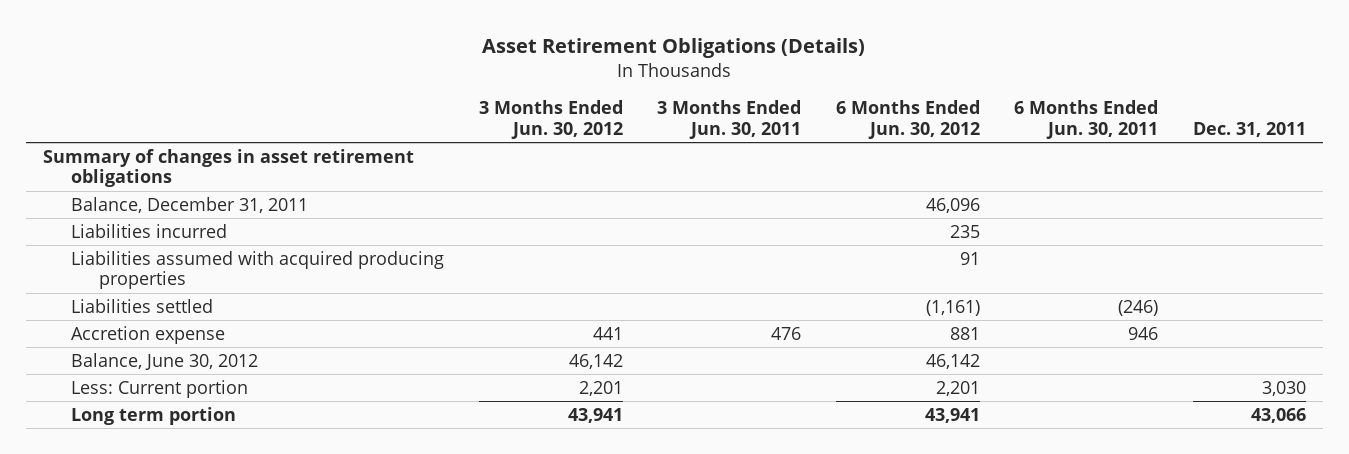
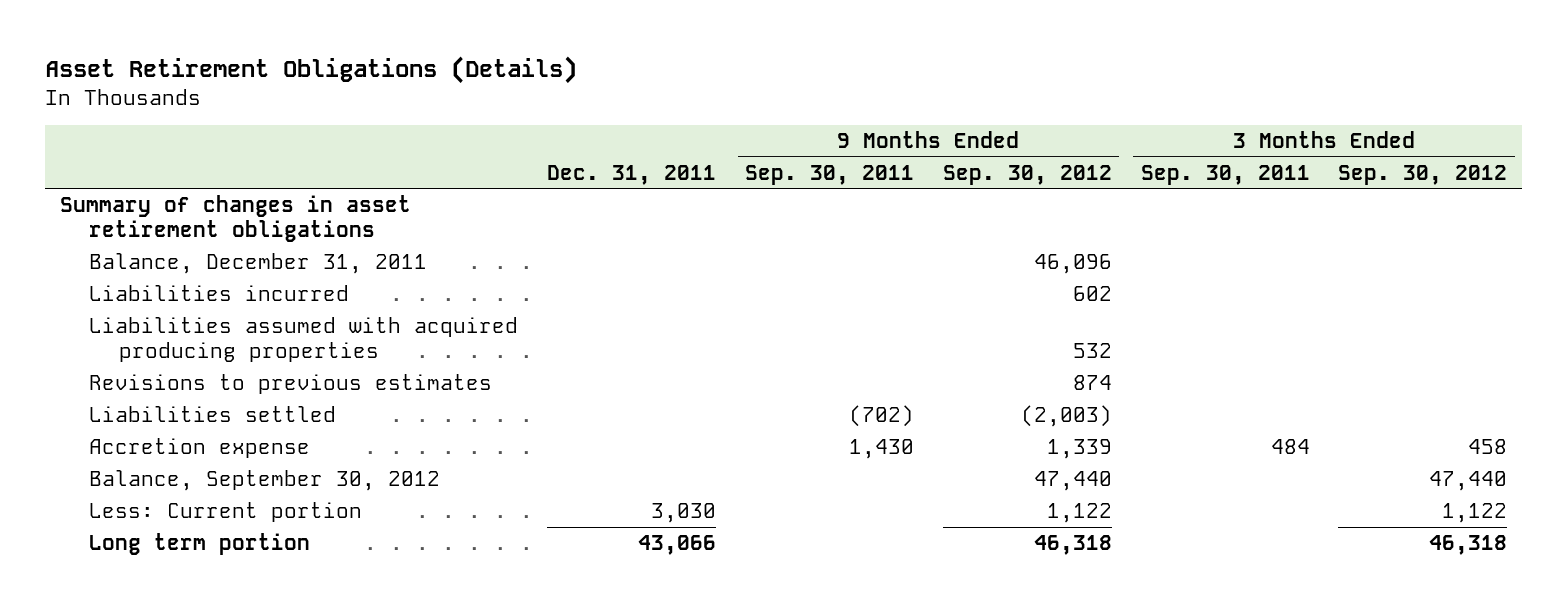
- | 3 Months Ended Jun. 30, 2012 | 3 Months Ended Jun. 30, 2011 | 6 Months Ended Jun. 30, 2012 | 6 Months Ended Jun. 30, 2011 | Dec. 31, 2011
+ | Dec. 31, 2011 | 9 Months Ended Sep. 30, 2011 | 9 Months Ended Sep. 30, 2012 | 3 Months Ended Sep. 30, 2011 | 3 Months Ended Sep. 30, 2012
+ Revisions to previous estimates | | | 874 | |
- Balance, June 30, 2012 | 46,142 | | 46,142 | |
+ Balance, September 30, 2012 | | | 47,440 | | 47,440

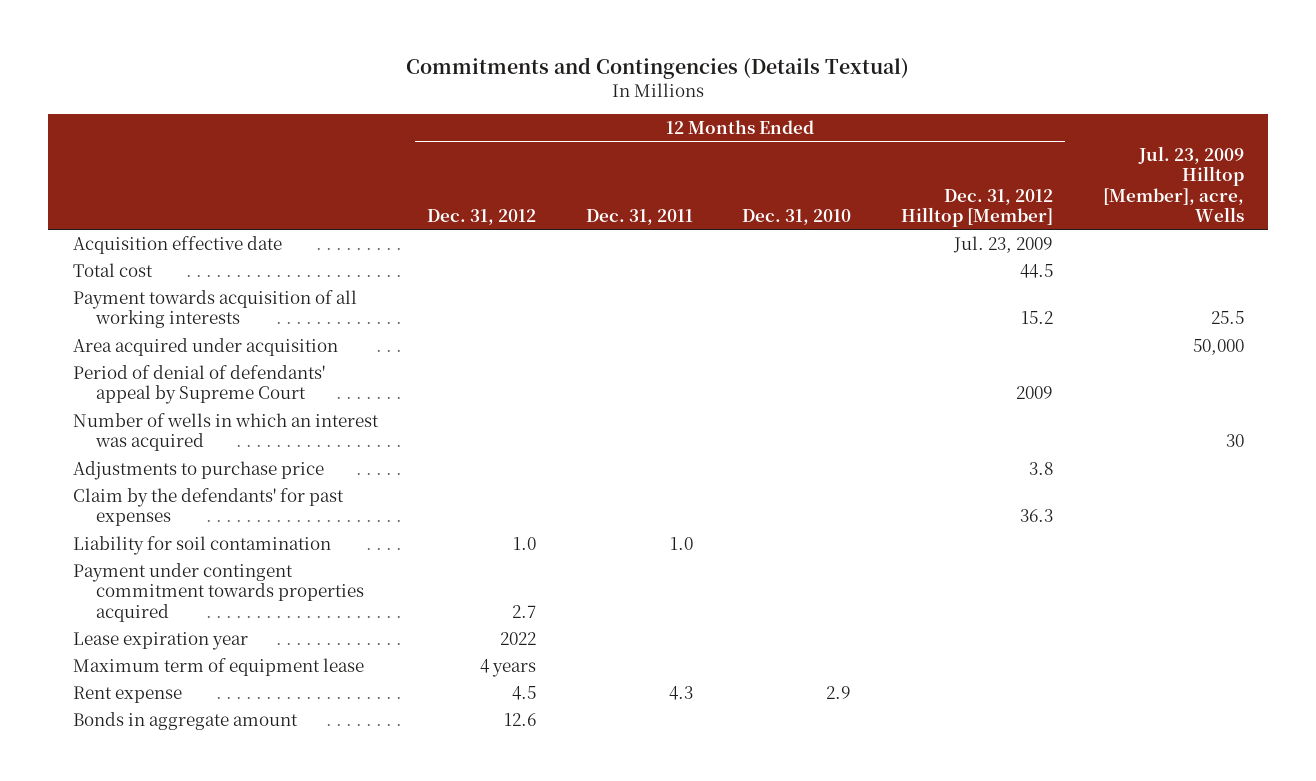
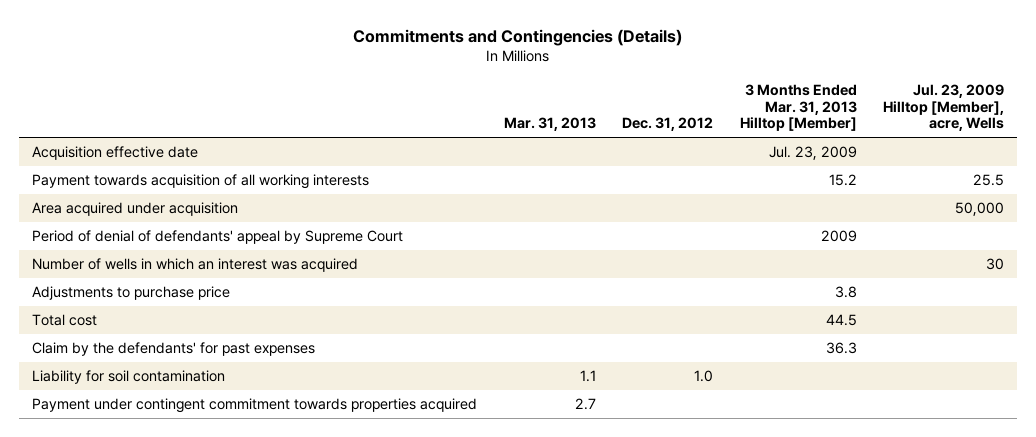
- Commitments and Contingencies (Details Textual)
+ Commitments and Contingencies (Details)
- | 12 Months Ended Dec. 31, 2012 | 12 Months Ended Dec. 31, 2011 | 12 Months Ended Dec. 31, 2010 | 12 Months Ended Dec. 31, 2012 Hilltop [Member] | Jul. 23, 2009 Hilltop [Member], acre, Wells
+ | Mar. 31, 2013 | Dec. 31, 2012 | 3 Months Ended Mar. 31, 2013 Hilltop [Member] | Jul. 23, 2009 Hilltop [Member], acre, Wells
moved down: Total cost | | | 44.5 |
- Lease expiration year | 2022 | | | |
- Maximum term of equipment lease | 4 years | | | |
- Rent expense | 4.5 | 4.3 | 2.9 | |
- Bonds in aggregate amount | 12.6 | | | |

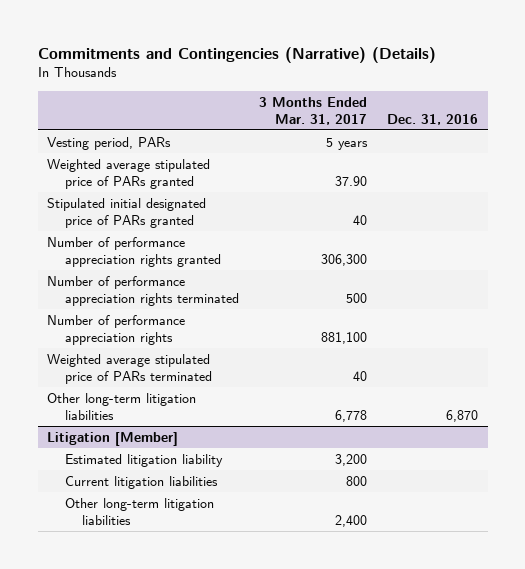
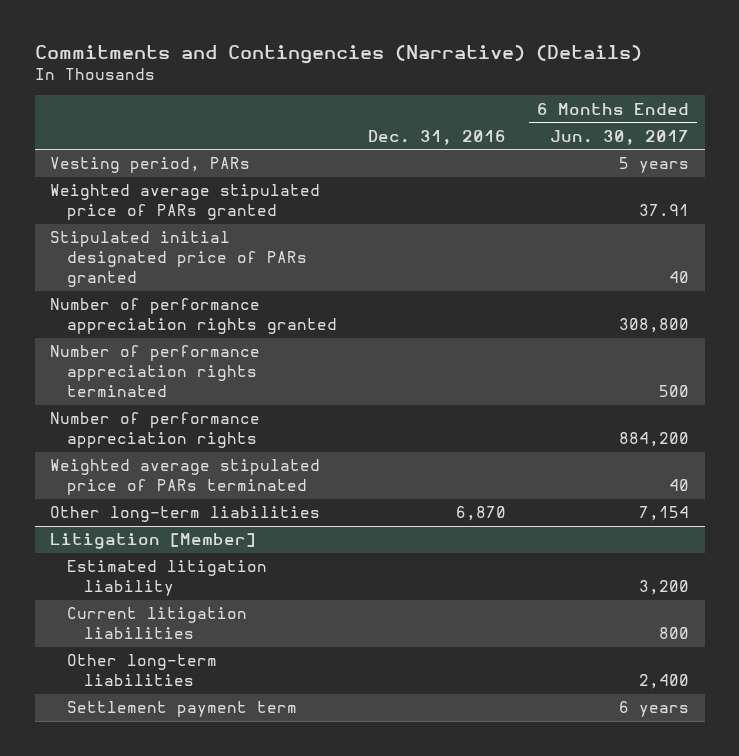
- | 3 Months Ended Mar. 31, 2017 | Dec. 31, 2016
+ | Dec. 31, 2016 | 6 Months Ended Jun. 30, 2017
- Other long-term litigation liabilities | 6,778 | 6,870
+ Other long-term liabilities | 6,870 | 7,154
@ Litigation [Member]
- Other long-term litigation liabilities | 2,400 |
+ Other long-term liabilities | | 2,400
+ Settlement payment term | | 6 years

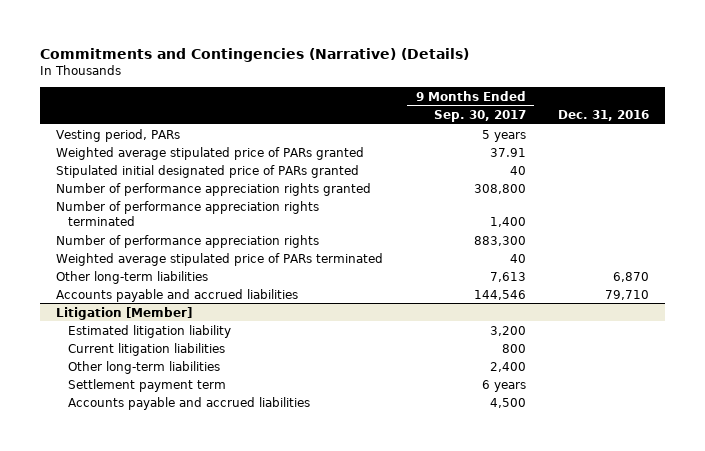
- | Dec. 31, 2016 | 6 Months Ended Jun. 30, 2017
+ | 9 Months Ended Sep. 30, 2017 | Dec. 31, 2016
+ Accounts payable and accrued liabilities | 144,546 | 79,710
@ Litigation [Member]
+ Accounts payable and accrued liabilities | 4,500 |

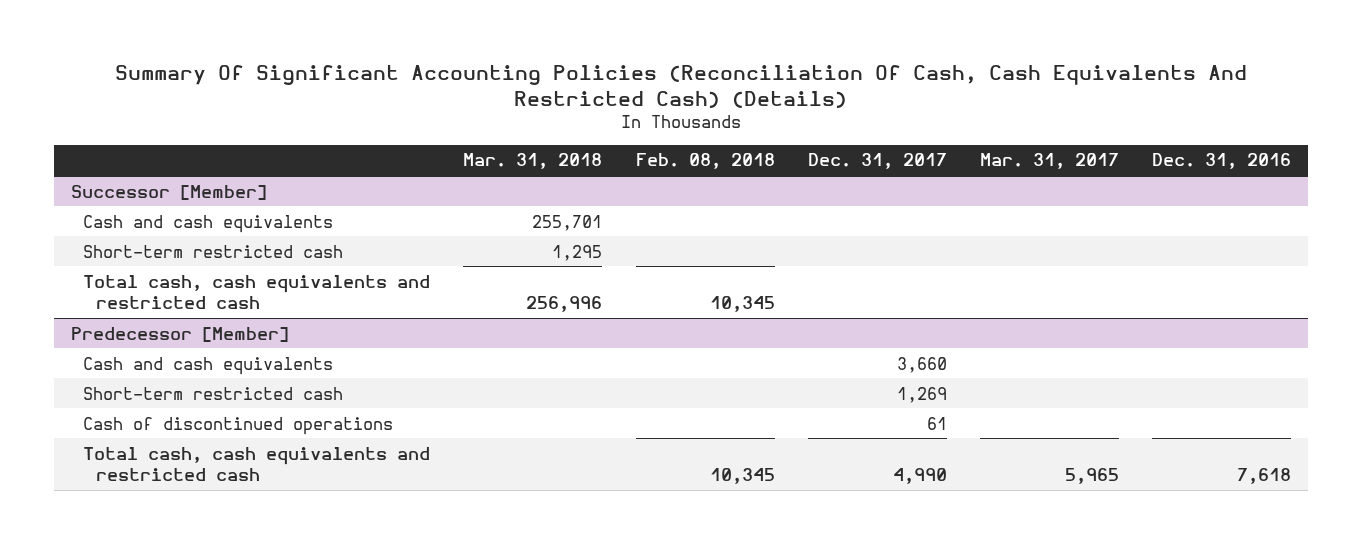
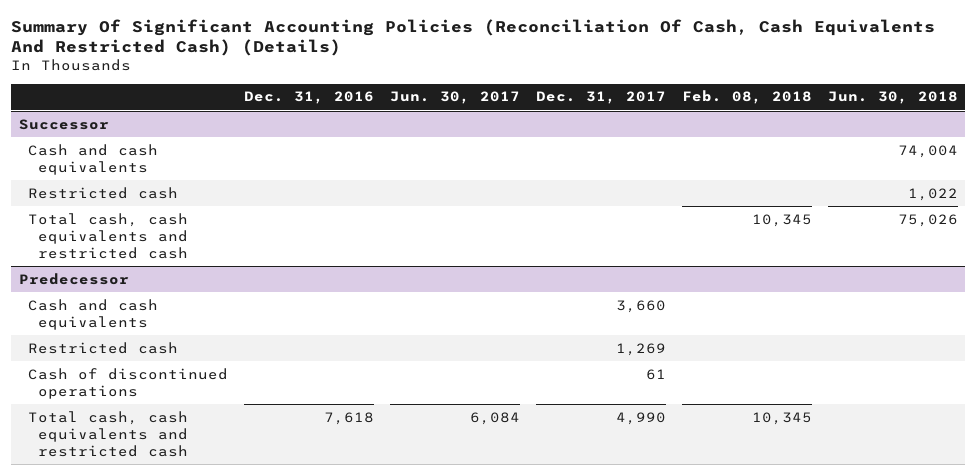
- | Mar. 31, 2018 | Feb. 08, 2018 | Dec. 31, 2017 | Mar. 31, 2017 | Dec. 31, 2016
+ | Dec. 31, 2016 | Jun. 30, 2017 | Dec. 31, 2017 | Feb. 08, 2018 | Jun. 30, 2018
- Successor [Member]
+ Successor
- Short-term restricted cash | 1,295 | | | |
+ Restricted cash | | | | | 1,022
- Predecessor [Member]
+ Predecessor
- Short-term restricted cash | | | 1,269 | |
+ Restricted cash | | | 1,269 | |

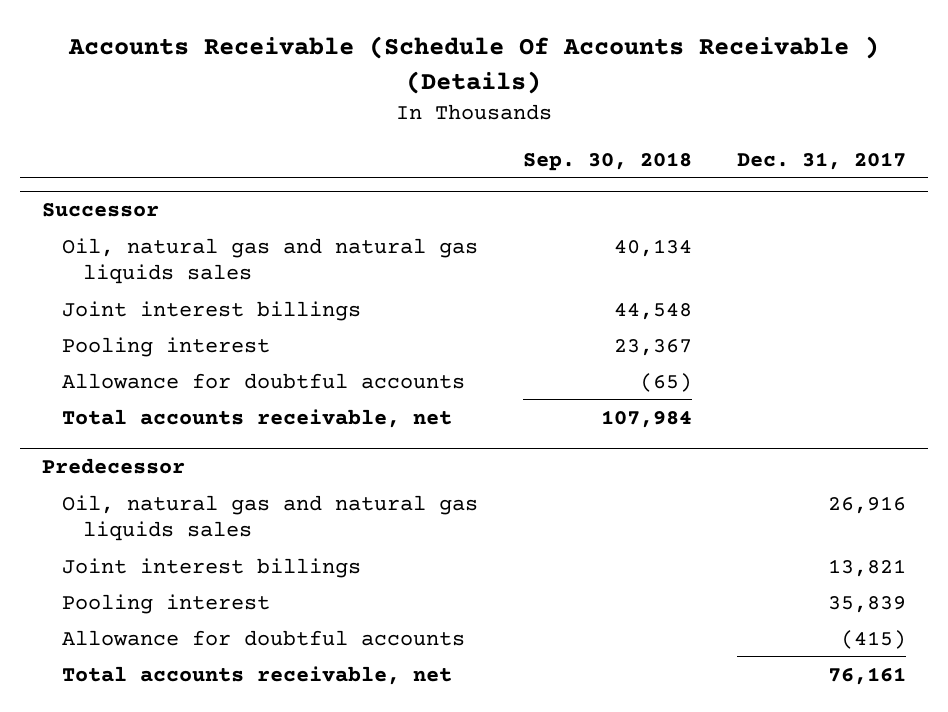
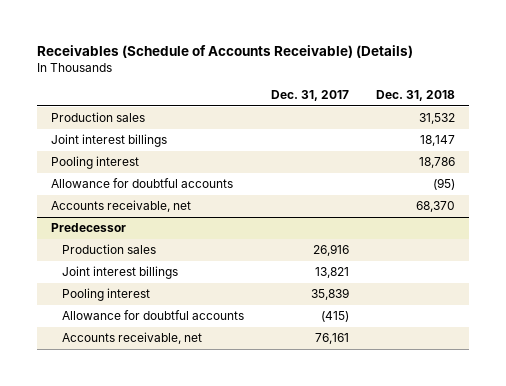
- Accounts Receivable (Schedule Of Accounts Receivable ) (Details)
+ Receivables (Schedule of Accounts Receivable) (Details)
- | Sep. 30, 2018 | Dec. 31, 2017
+ | Dec. 31, 2017 | Dec. 31, 2018
- Successor
- Oil, natural gas and natural gas liquids sales | 40,134 |
- Joint interest billings | 44,548 |
- Pooling interest | 23,367 |
- Allowance for doubtful accounts | (65) |
- Total accounts receivable, net | 107,984 |
+ Production sales | | 31,532
+ Joint interest billings | | 18,147
+ Pooling interest | | 18,786
+ Allowance for doubtful accounts | | (95)
+ Accounts receivable, net | | 68,370
@ Predecessor
- Oil, natural gas and natural gas liquids sales | | 26,916
+ Production sales | 26,916 |
- Total accounts receivable, net | | 76,161
+ Accounts receivable, net | 76,161 |

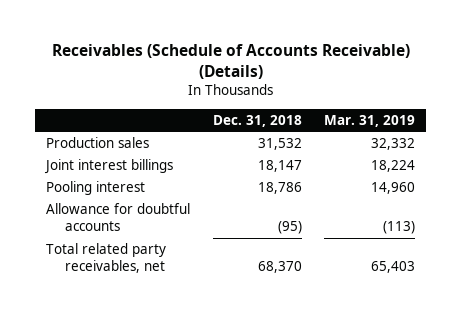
- | Dec. 31, 2017 | Dec. 31, 2018
+ | Dec. 31, 2018 | Mar. 31, 2019
- Accounts receivable, net | | 68,370
- Predecessor
- Production sales | 26,916 |
- Joint interest billings | 13,821 |
- Pooling interest | 35,839 |
- Allowance for doubtful accounts | (415) |
- Accounts receivable, net | 76,161 |
+ Total related party receivables, net | 68,370 | 65,403

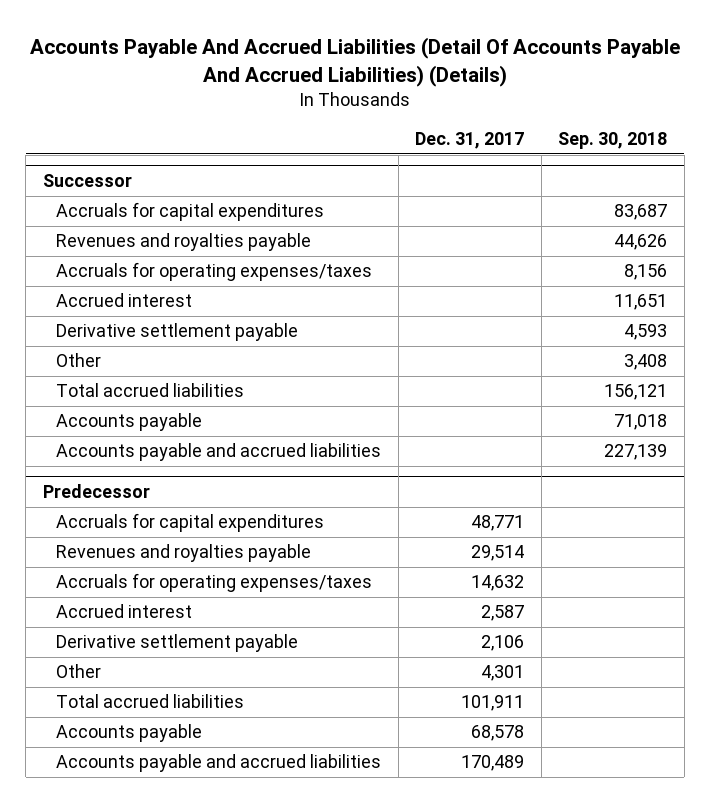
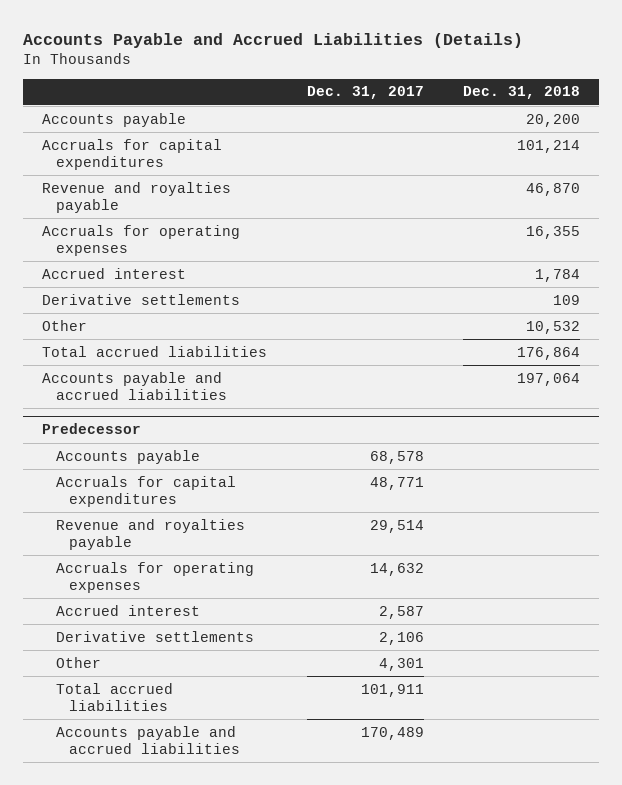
- Accounts Payable And Accrued Liabilities (Detail Of Accounts Payable And Accrued Liabilities) (Details)
+ Accounts Payable and Accrued Liabilities (Details)
- | Dec. 31, 2017 | Sep. 30, 2018
+ | Dec. 31, 2017 | Dec. 31, 2018
- Successor
- Accruals for capital expenditures | | 83,687
- Revenues and royalties payable | | 44,626
- Accruals for operating expenses/taxes | | 8,156
- Accrued interest | | 11,651
- Derivative settlement payable | | 4,593
- Other | | 3,408
- Total accrued liabilities | | 156,121
- Accounts payable | | 71,018
- Accounts payable and accrued liabilities | | 227,139
+ Accounts payable | | 20,200
+ Accruals for capital expenditures | | 101,214
+ Revenue and royalties payable | | 46,870
+ Accruals for operating expenses | | 16,355
+ Accrued interest | | 1,784
+ Derivative settlements | | 109
+ Other | | 10,532
+ Total accrued liabilities | | 176,864
+ Accounts payable and accrued liabilities | | 197,064
@ Predecessor
moved up: Accounts payable | 68,578 |
- Revenues and royalties payable | 29,514 |
- Accruals for operating expenses/taxes | 14,632 |
+ Revenue and royalties payable | 29,514 |
+ Accruals for operating expenses | 14,632 |
- Derivative settlement payable | 2,106 |
+ Derivative settlements | 2,106 |

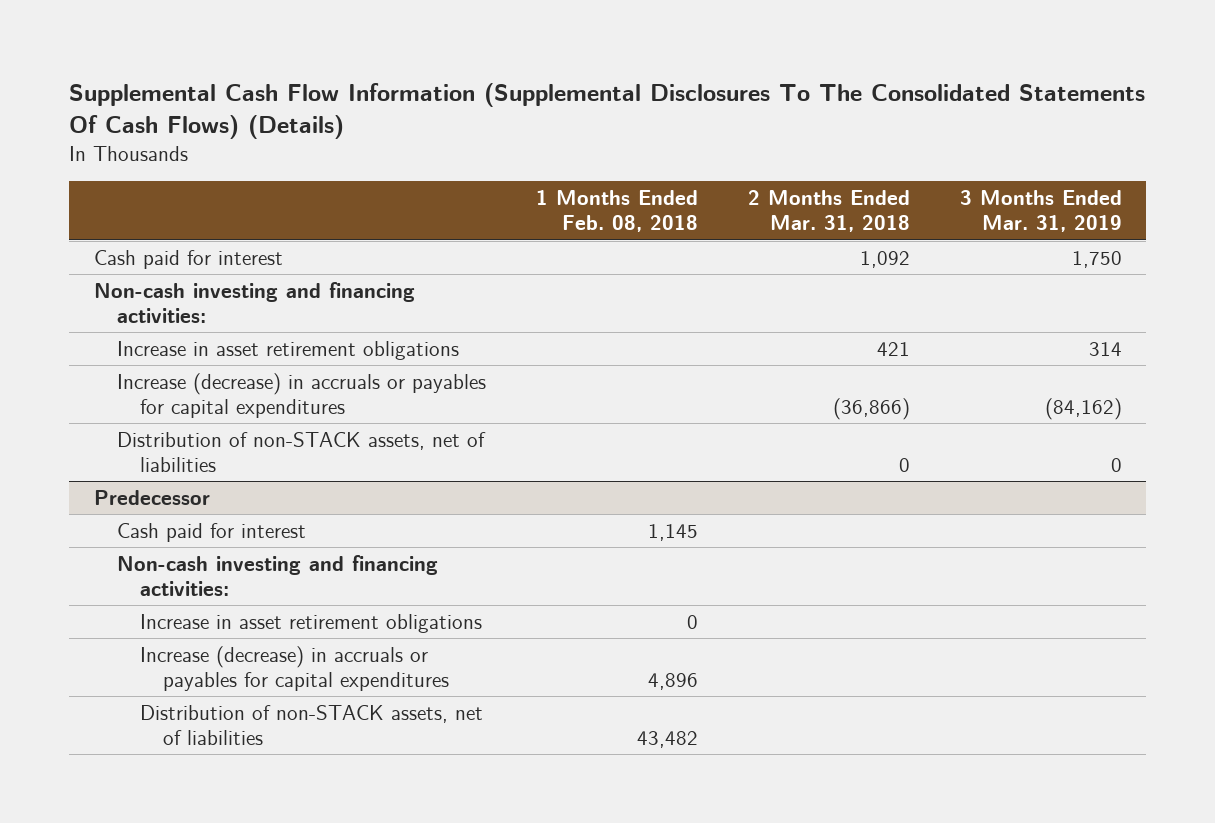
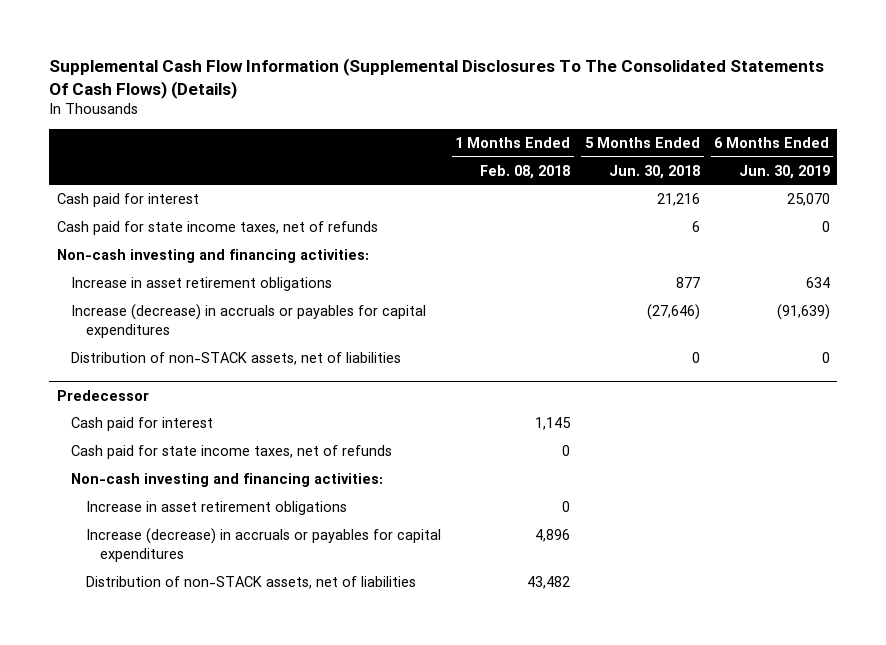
- | 1 Months Ended Feb. 08, 2018 | 2 Months Ended Mar. 31, 2018 | 3 Months Ended Mar. 31, 2019
+ | 1 Months Ended Feb. 08, 2018 | 5 Months Ended Jun. 30, 2018 | 6 Months Ended Jun. 30, 2019
+ Cash paid for state income taxes, net of refunds | | 6 | 0
@ Predecessor
+ Cash paid for state income taxes, net of refunds | 0 | |

